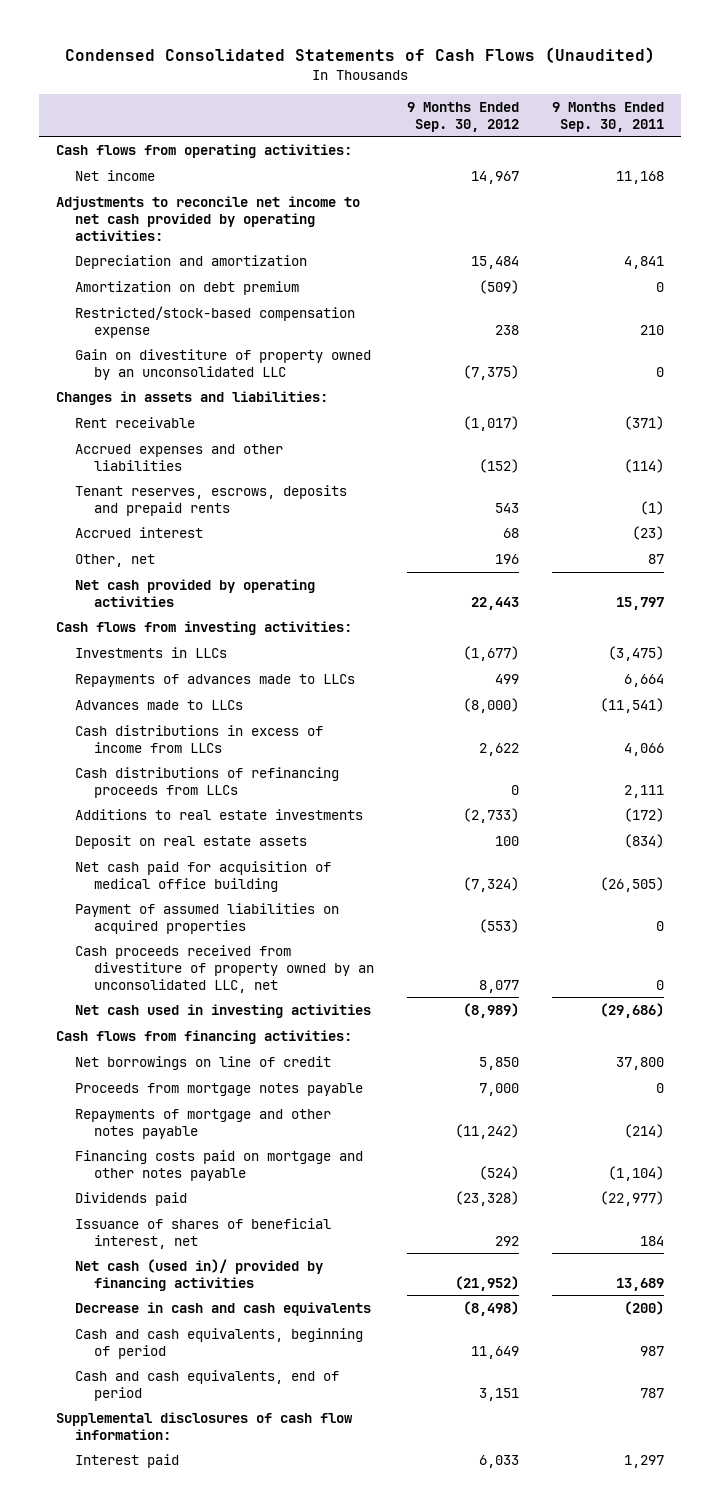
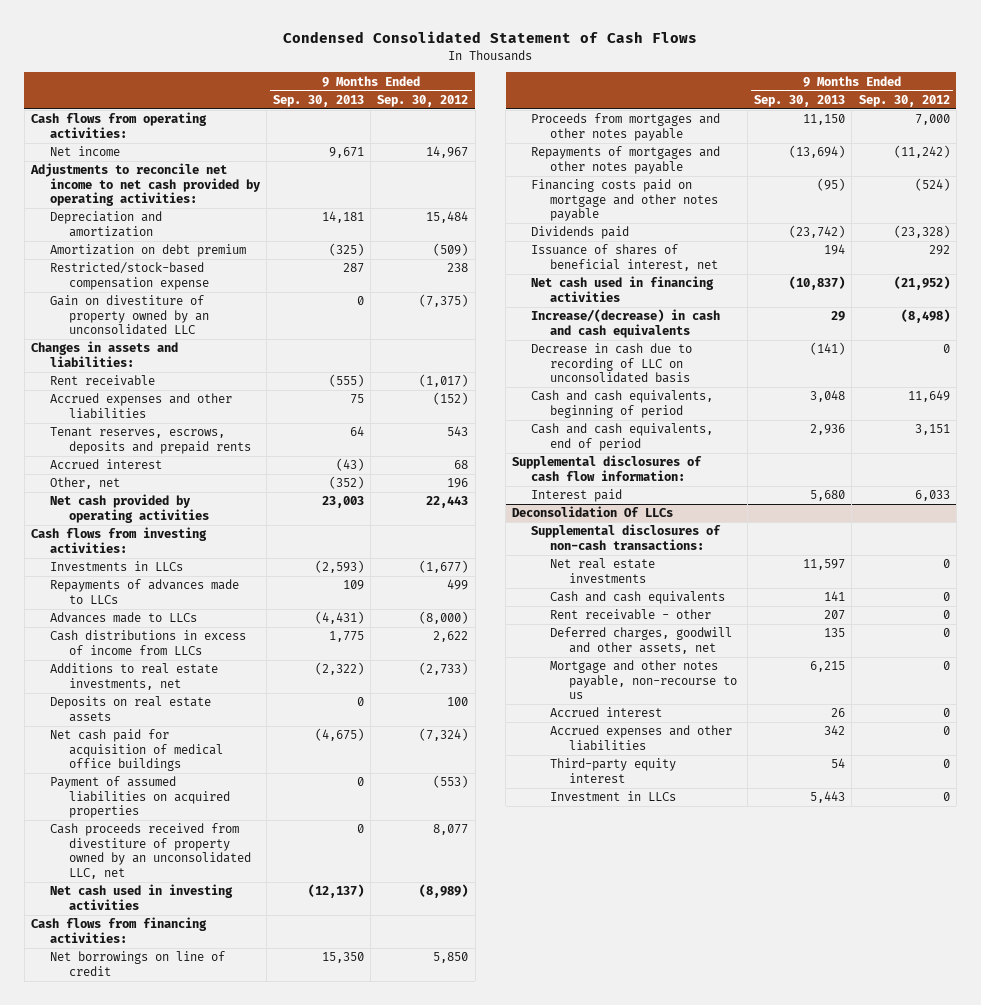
- Condensed Consolidated Statements of Cash Flows (Unaudited)
+ Condensed Consolidated Statement of Cash Flows
- | 9 Months Ended Sep. 30, 2012 | 9 Months Ended Sep. 30, 2011
+ | 9 Months Ended Sep. 30, 2013 | 9 Months Ended Sep. 30, 2012
- Cash distributions of refinancing proceeds from LLCs | 0 | 2,111
- Additions to real estate investments | (2,733) | (172)
- Deposit on real estate assets | 100 | (834)
- Net cash paid for acquisition of medical office building | (7,324) | (26,505)
+ Additions to real estate investments, net | (2,322) | (2,733)
+ Deposits on real estate assets | 0 | 100
+ Net cash paid for acquisition of medical office buildings | (4,675) | (7,324)
- Proceeds from mortgage notes payable | 7,000 | 0
- Repayments of mortgage and other notes payable | (11,242) | (214)
+ Proceeds from mortgages and other notes payable | 11,150 | 7,000
+ Repayments of mortgages and other notes payable | (13,694) | (11,242)
- Net cash (used in)/ provided by financing activities | (21,952) | 13,689
- Decrease in cash and cash equivalents | (8,498) | (200)
+ Net cash used in financing activities | (10,837) | (21,952)
+ Increase/(decrease) in cash and cash equivalents | 29 | (8,498)
+ Decrease in cash due to recording of LLC on unconsolidated basis | (141) | 0
+ Deconsolidation Of LLCs
+ Supplemental disclosures of non-cash transactions:
+ Net real estate investments | 11,597 | 0
+ Cash and cash equivalents | 141 | 0
+ Rent receivable - other | 207 | 0
+ Deferred charges, goodwill and other assets, net | 135 | 0
+ Mortgage and other notes payable, non-recourse to us | 6,215 | 0
+ Accrued interest | 26 | 0
+ Accrued expenses and other liabilities | 342 | 0
+ Third-party equity interest | 54 | 0
+ Investment in LLCs | 5,443 | 0

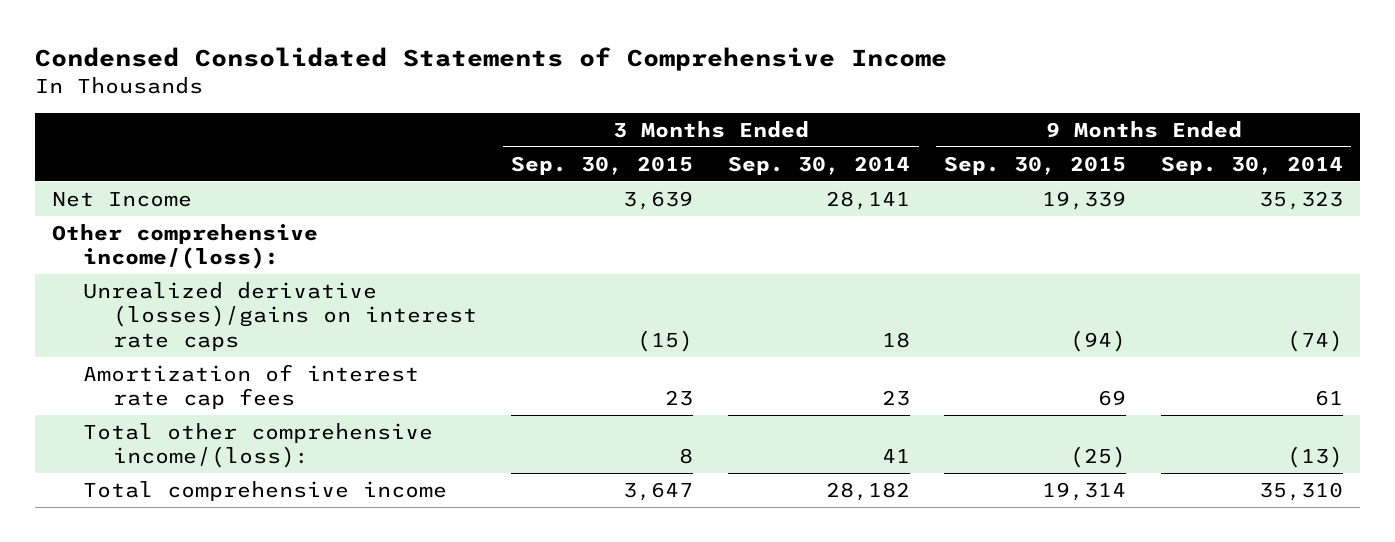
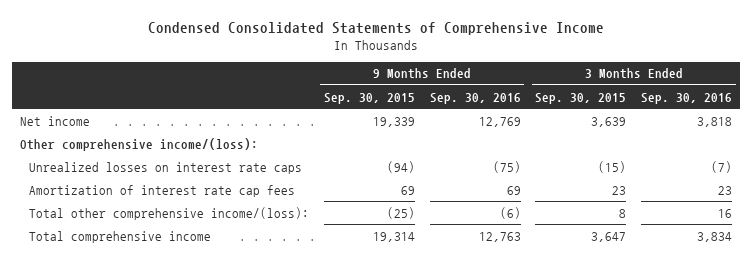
- | 3 Months Ended Sep. 30, 2015 | 3 Months Ended Sep. 30, 2014 | 9 Months Ended Sep. 30, 2015 | 9 Months Ended Sep. 30, 2014
+ | 9 Months Ended Sep. 30, 2015 | 9 Months Ended Sep. 30, 2016 | 3 Months Ended Sep. 30, 2015 | 3 Months Ended Sep. 30, 2016
- Net Income | 3,639 | 28,141 | 19,339 | 35,323
+ Net income | 19,339 | 12,769 | 3,639 | 3,818
- Unrealized derivative (losses)/gains on interest rate caps | (15) | 18 | (94) | (74)
+ Unrealized losses on interest rate caps | (94) | (75) | (15) | (7)

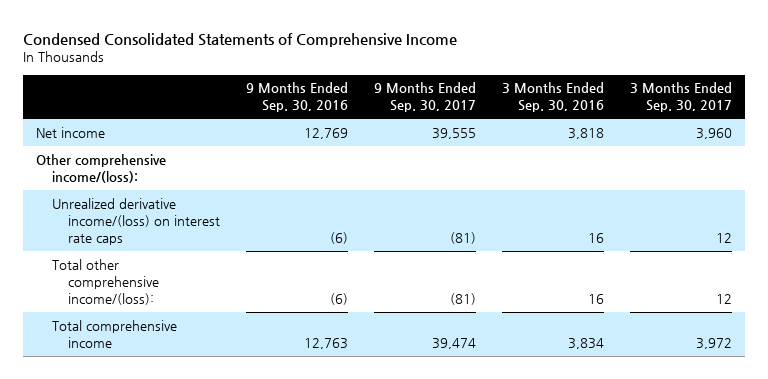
- | 9 Months Ended Sep. 30, 2015 | 9 Months Ended Sep. 30, 2016 | 3 Months Ended Sep. 30, 2015 | 3 Months Ended Sep. 30, 2016
+ | 9 Months Ended Sep. 30, 2016 | 9 Months Ended Sep. 30, 2017 | 3 Months Ended Sep. 30, 2016 | 3 Months Ended Sep. 30, 2017
- Unrealized losses on interest rate caps | (94) | (75) | (15) | (7)
- Amortization of interest rate cap fees | 69 | 69 | 23 | 23
+ Unrealized derivative income/(loss) on interest rate caps | (6) | (81) | 16 | 12

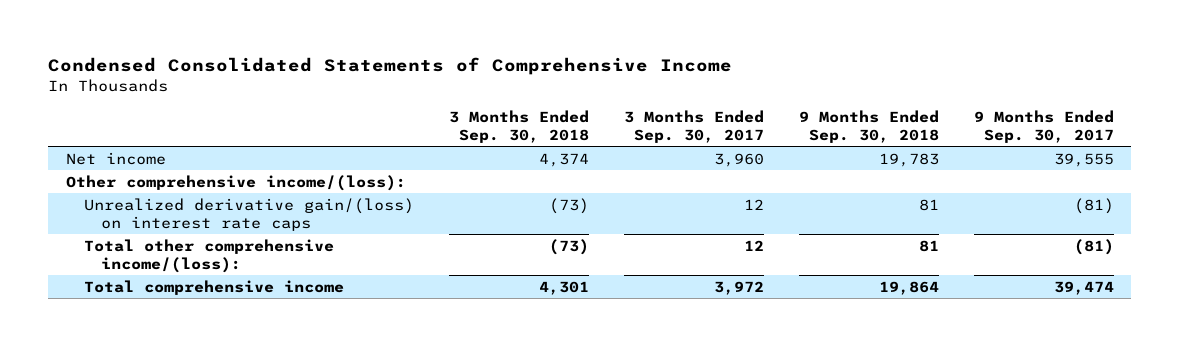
- | 9 Months Ended Sep. 30, 2016 | 9 Months Ended Sep. 30, 2017 | 3 Months Ended Sep. 30, 2016 | 3 Months Ended Sep. 30, 2017
+ | 3 Months Ended Sep. 30, 2018 | 3 Months Ended Sep. 30, 2017 | 9 Months Ended Sep. 30, 2018 | 9 Months Ended Sep. 30, 2017
- Unrealized derivative income/(loss) on interest rate caps | (6) | (81) | 16 | 12
+ Unrealized derivative gain/(loss) on interest rate caps | (73) | 12 | 81 | (81)

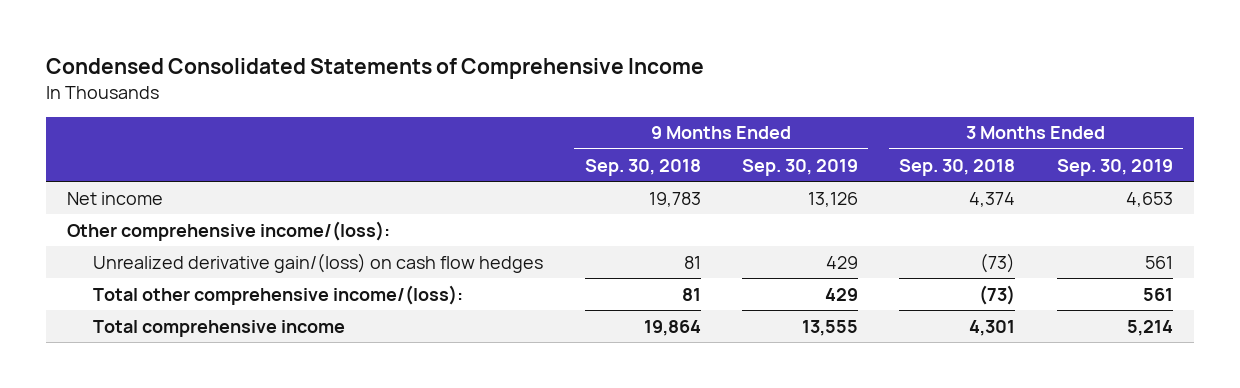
- | 3 Months Ended Sep. 30, 2018 | 3 Months Ended Sep. 30, 2017 | 9 Months Ended Sep. 30, 2018 | 9 Months Ended Sep. 30, 2017
+ | 9 Months Ended Sep. 30, 2018 | 9 Months Ended Sep. 30, 2019 | 3 Months Ended Sep. 30, 2018 | 3 Months Ended Sep. 30, 2019
- Unrealized derivative gain/(loss) on interest rate caps | (73) | 12 | 81 | (81)
+ Unrealized derivative gain/(loss) on cash flow hedges | 81 | 429 | (73) | 561

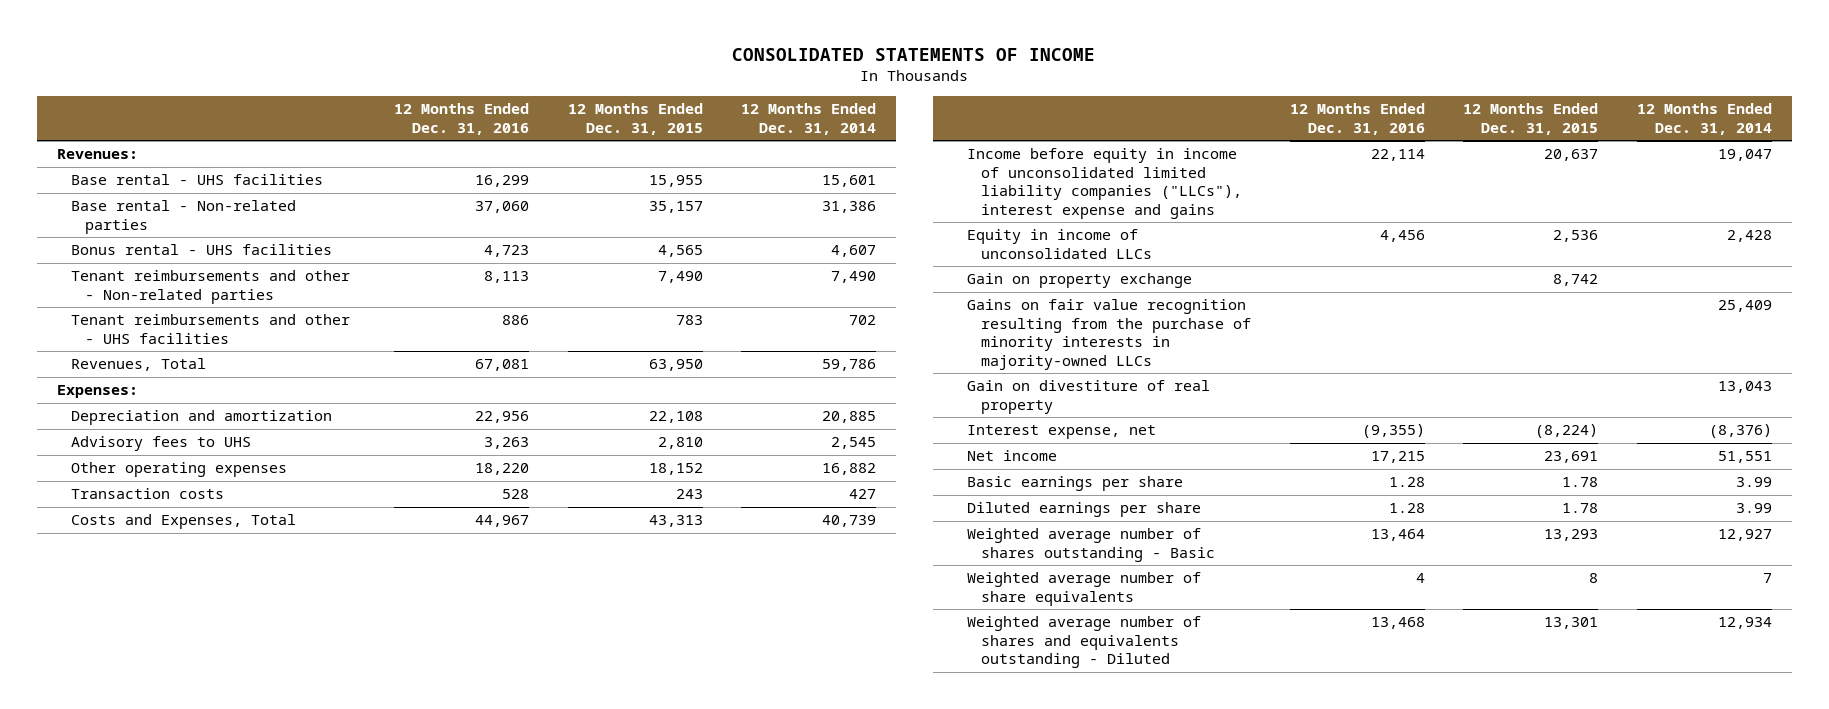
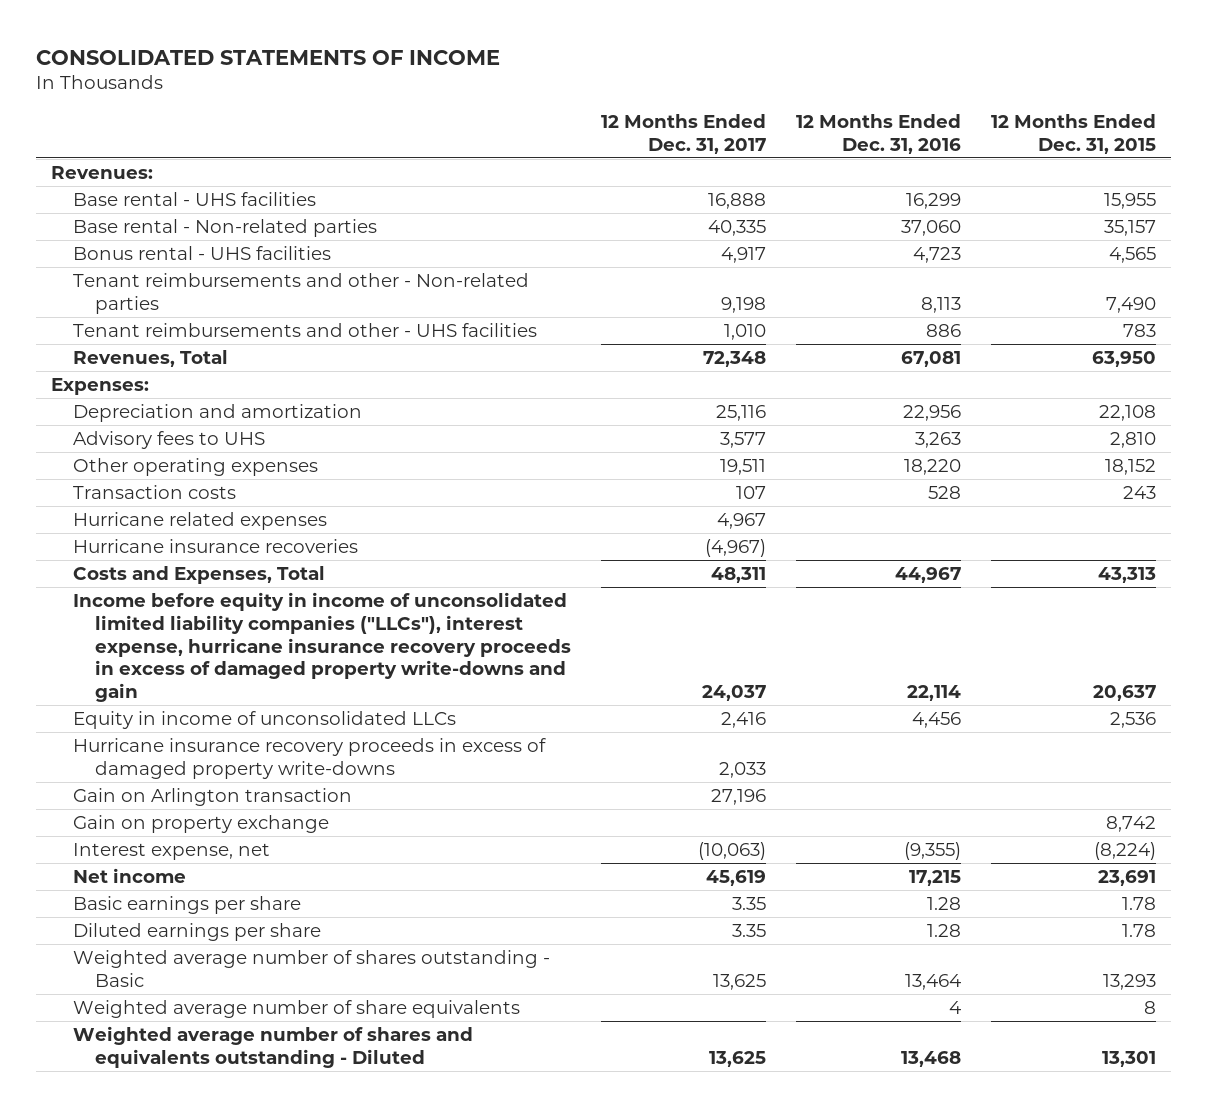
- | 12 Months Ended Dec. 31, 2016 | 12 Months Ended Dec. 31, 2015 | 12 Months Ended Dec. 31, 2014
+ | 12 Months Ended Dec. 31, 2017 | 12 Months Ended Dec. 31, 2016 | 12 Months Ended Dec. 31, 2015
+ Hurricane related expenses | 4,967 | |
+ Hurricane insurance recoveries | (4,967) | |
- Income before equity in income of unconsolidated limited liability companies ("LLCs"), interest expense and gains | 22,114 | 20,637 | 19,047
+ Income before equity in income of unconsolidated limited liability companies ("LLCs"), interest expense, hurricane insurance recovery proceeds in excess of damaged property write-downs and gain | 24,037 | 22,114 | 20,637
+ Hurricane insurance recovery proceeds in excess of damaged property write-downs | 2,033 | |
+ Gain on Arlington transaction | 27,196 | |
- Gains on fair value recognition resulting from the purchase of minority interests in majority-owned LLCs | | | 25,409
- Gain on divestiture of real property | | | 13,043

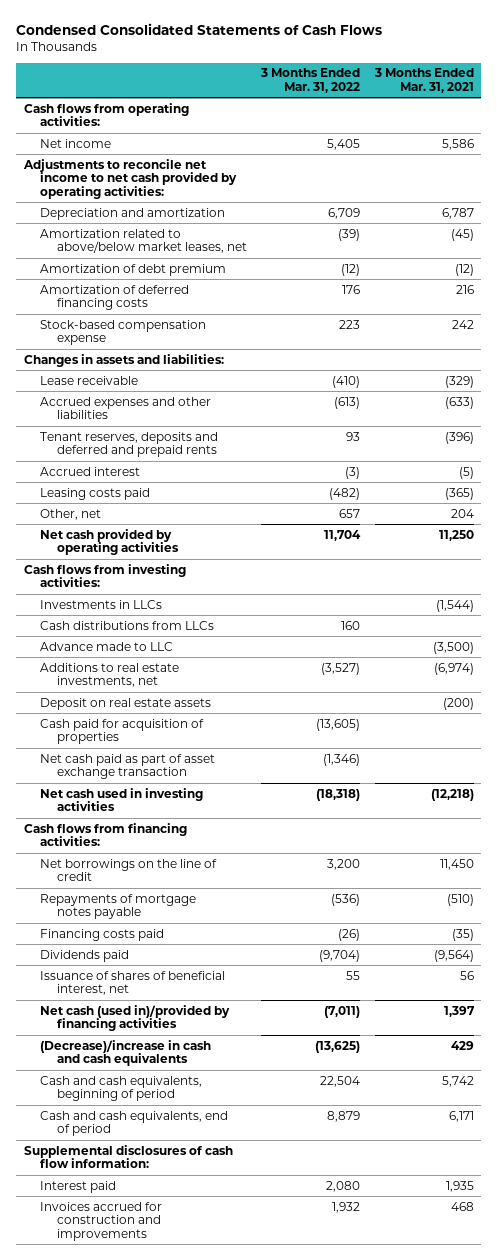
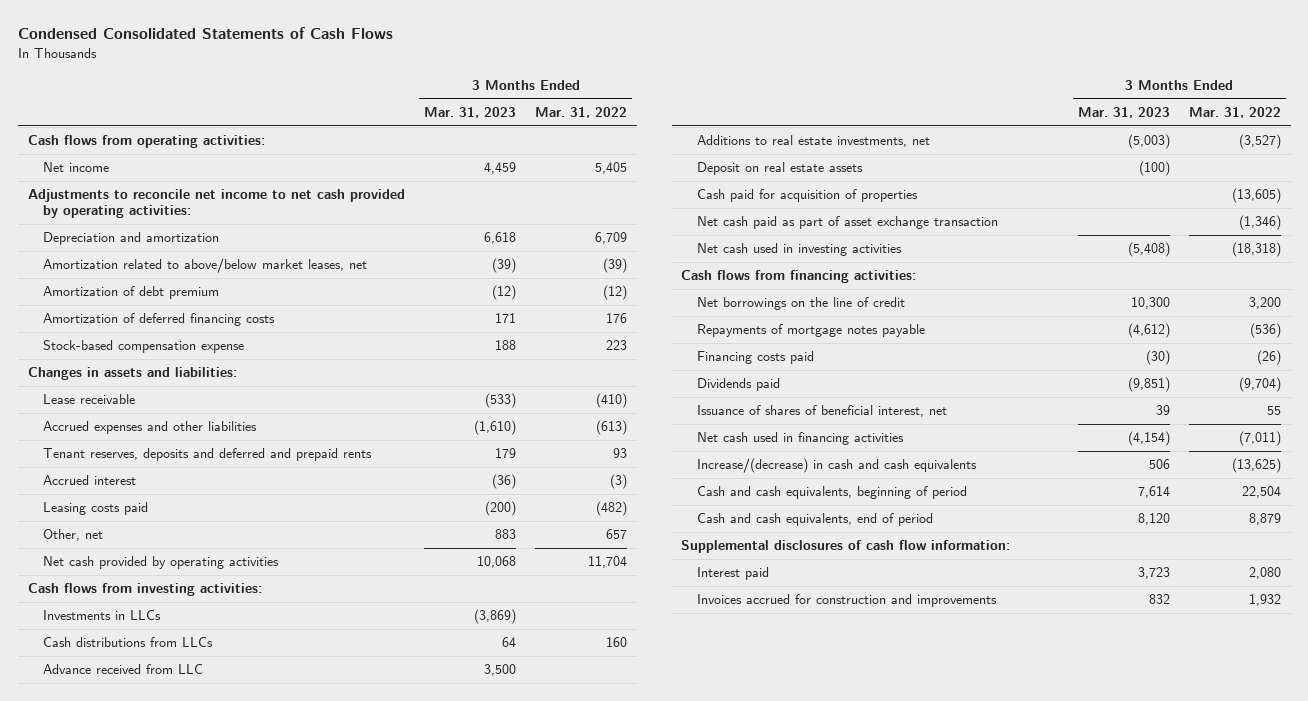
- | 3 Months Ended Mar. 31, 2022 | 3 Months Ended Mar. 31, 2021
+ | 3 Months Ended Mar. 31, 2023 | 3 Months Ended Mar. 31, 2022
- Advance made to LLC | | (3,500)
+ Advance received from LLC | 3,500 |
- Net cash (used in)/provided by financing activities | (7,011) | 1,397
- (Decrease)/increase in cash and cash equivalents | (13,625) | 429
+ Net cash used in financing activities | (4,154) | (7,011)
+ Increase/(decrease) in cash and cash equivalents | 506 | (13,625)

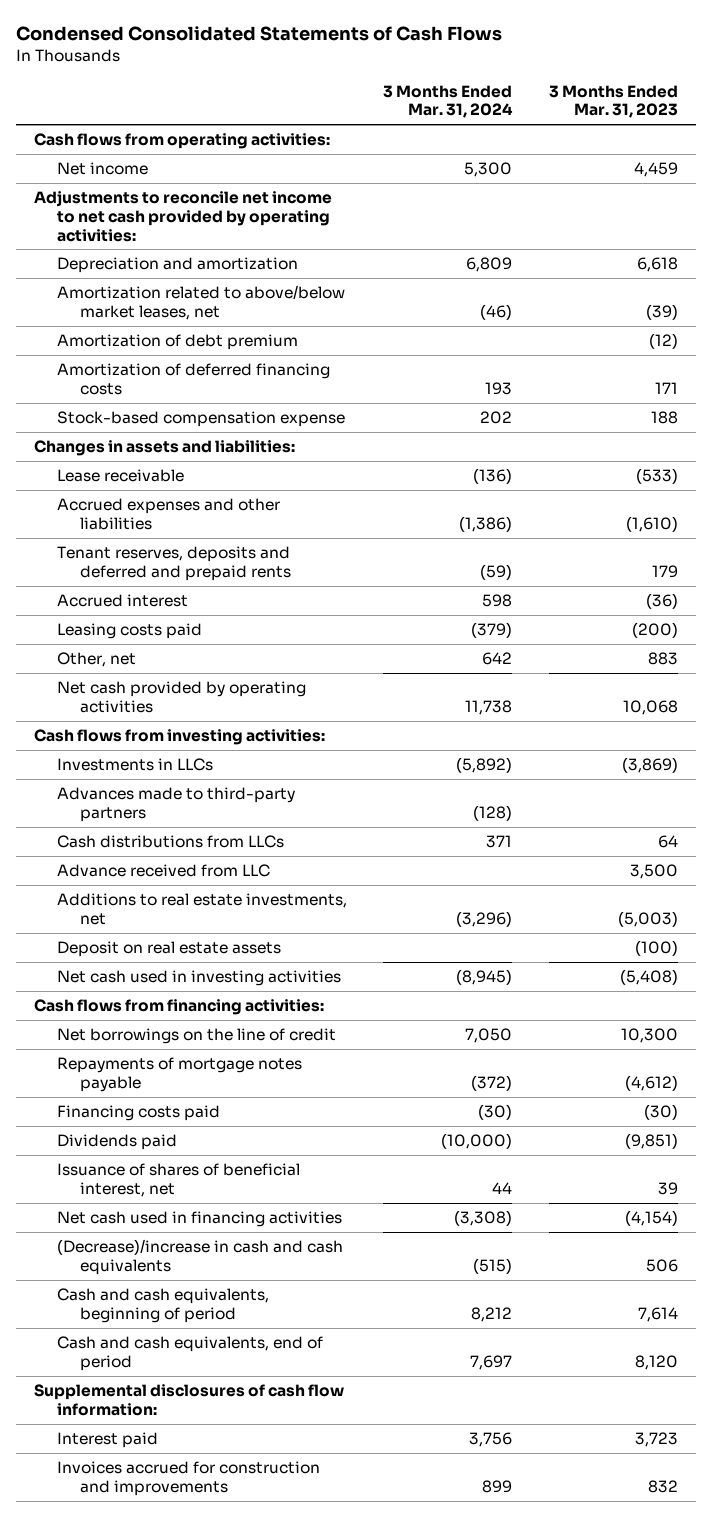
- | 3 Months Ended Mar. 31, 2023 | 3 Months Ended Mar. 31, 2022
+ | 3 Months Ended Mar. 31, 2024 | 3 Months Ended Mar. 31, 2023
+ Advances made to third-party partners | (128) |
- Cash paid for acquisition of properties | | (13,605)
- Net cash paid as part of asset exchange transaction | | (1,346)
- Increase/(decrease) in cash and cash equivalents | 506 | (13,625)
+ (Decrease)/increase in cash and cash equivalents | (515) | 506

